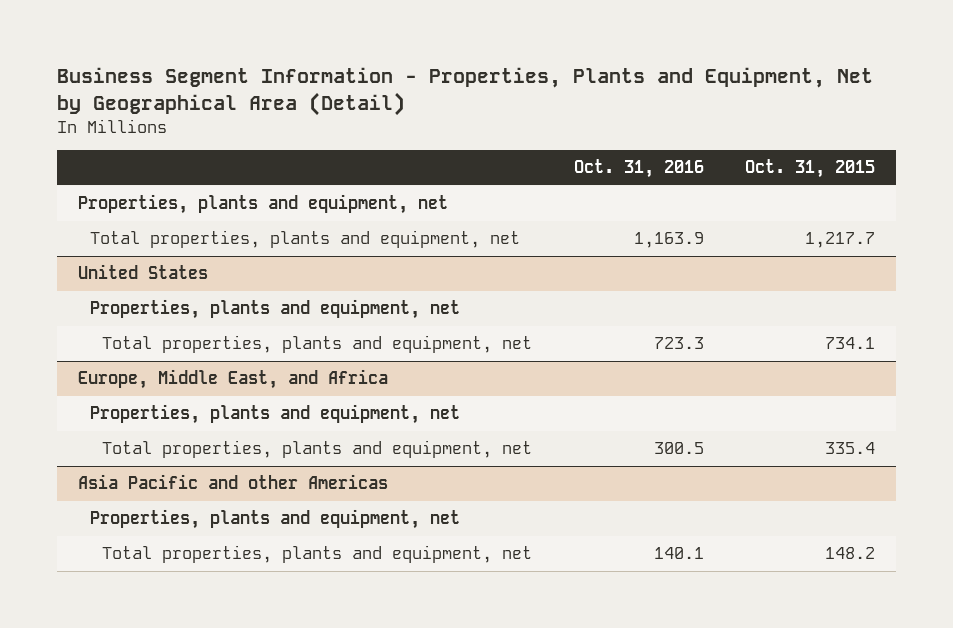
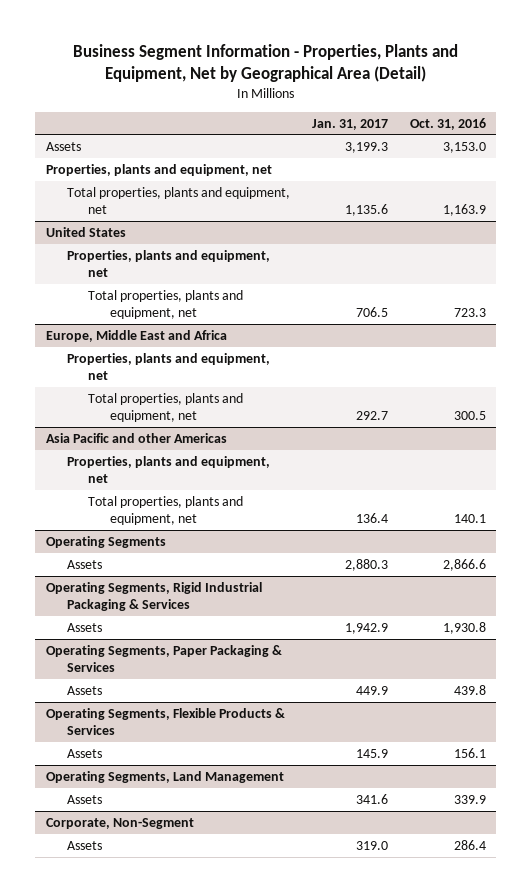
- | Oct. 31, 2016 | Oct. 31, 2015
+ | Jan. 31, 2017 | Oct. 31, 2016
+ Assets | 3,199.3 | 3,153.0
- Europe, Middle East, and Africa
+ Europe, Middle East and Africa
+ Operating Segments
+ Assets | 2,880.3 | 2,866.6
+ Operating Segments, Rigid Industrial Packaging & Services
+ Assets | 1,942.9 | 1,930.8
+ Operating Segments, Paper Packaging & Services
+ Assets | 449.9 | 439.8
+ Operating Segments, Flexible Products & Services
+ Assets | 145.9 | 156.1
+ Operating Segments, Land Management
+ Assets | 341.6 | 339.9
+ Corporate, Non-Segment
+ Assets | 319.0 | 286.4

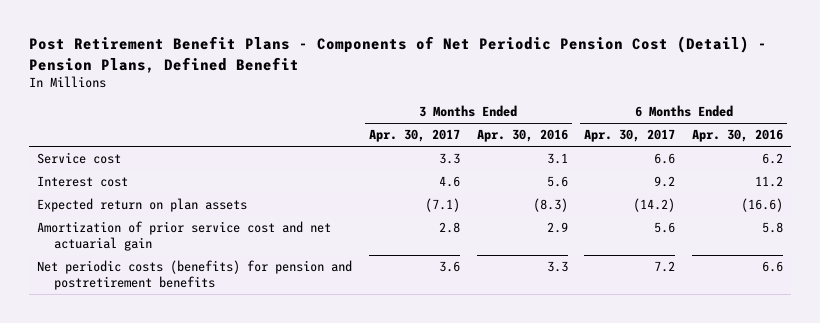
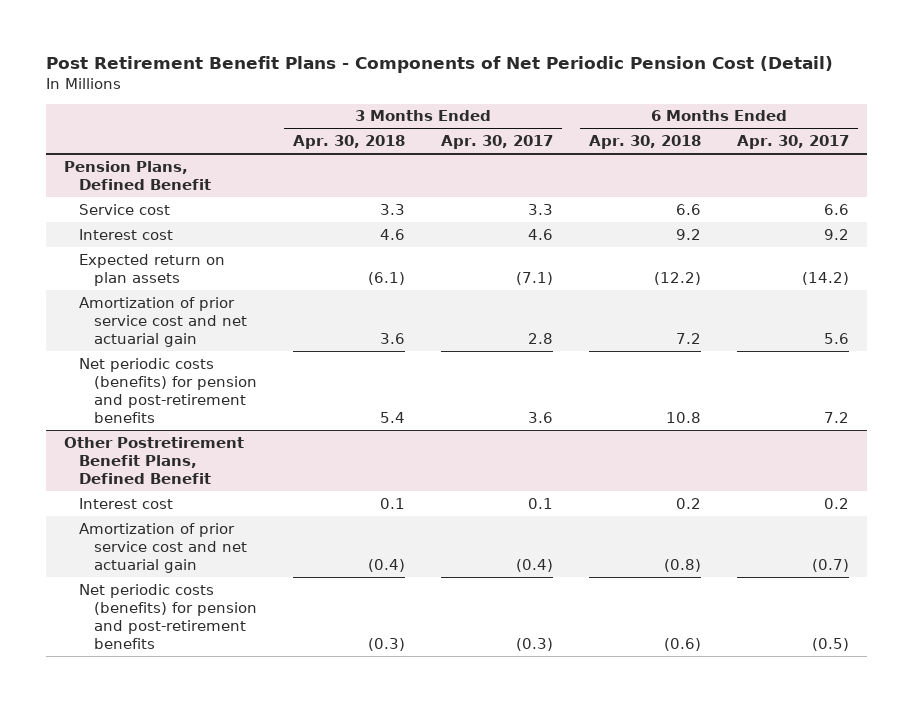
- Post Retirement Benefit Plans - Components of Net Periodic Pension Cost (Detail) - Pension Plans, Defined Benefit
+ Post Retirement Benefit Plans - Components of Net Periodic Pension Cost (Detail)
- | 3 Months Ended Apr. 30, 2017 | 3 Months Ended Apr. 30, 2016 | 6 Months Ended Apr. 30, 2017 | 6 Months Ended Apr. 30, 2016
+ | 3 Months Ended Apr. 30, 2018 | 3 Months Ended Apr. 30, 2017 | 6 Months Ended Apr. 30, 2018 | 6 Months Ended Apr. 30, 2017
+ Pension Plans, Defined Benefit
- Net periodic costs (benefits) for pension and postretirement benefits | 3.6 | 3.3 | 7.2 | 6.6
+ Net periodic costs (benefits) for pension and post-retirement benefits | 5.4 | 3.6 | 10.8 | 7.2
+ Other Postretirement Benefit Plans, Defined Benefit
+ Interest cost | 0.1 | 0.1 | 0.2 | 0.2
+ Amortization of prior service cost and net actuarial gain | (0.4) | (0.4) | (0.8) | (0.7)
+ Net periodic costs (benefits) for pension and post-retirement benefits | (0.3) | (0.3) | (0.6) | (0.5)

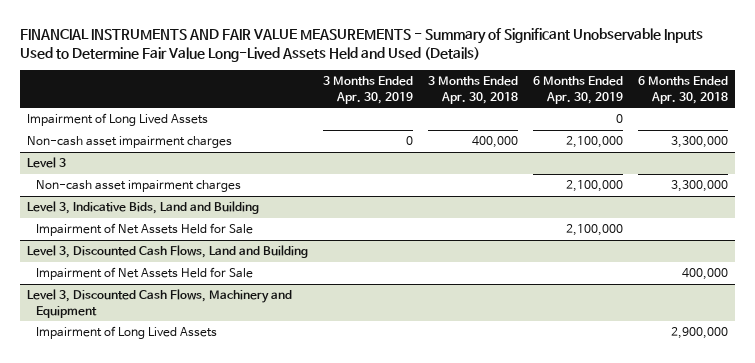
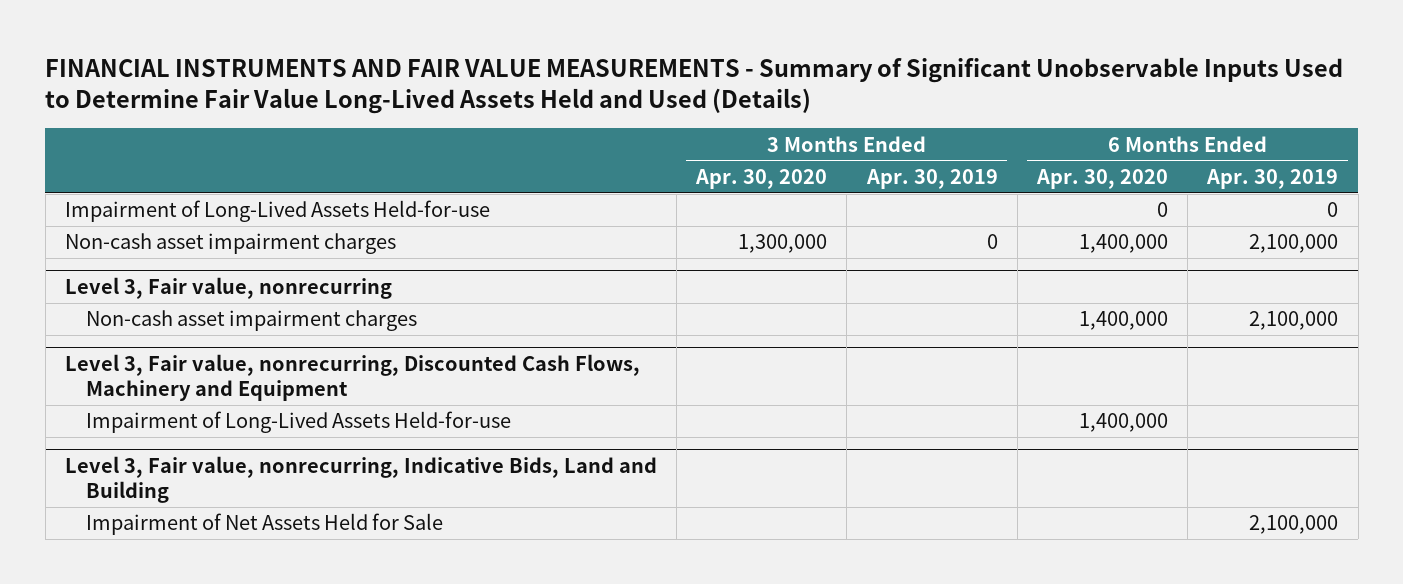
- | 3 Months Ended Apr. 30, 2019 | 3 Months Ended Apr. 30, 2018 | 6 Months Ended Apr. 30, 2019 | 6 Months Ended Apr. 30, 2018
+ | 3 Months Ended Apr. 30, 2020 | 3 Months Ended Apr. 30, 2019 | 6 Months Ended Apr. 30, 2020 | 6 Months Ended Apr. 30, 2019
- Impairment of Long Lived Assets | | | 0 |
+ Impairment of Long-Lived Assets Held-for-use | | | 0 | 0
- Level 3
+ Level 3, Fair value, nonrecurring
- Level 3, Indicative Bids, Land and Building
+ Level 3, Fair value, nonrecurring, Discounted Cash Flows, Machinery and Equipment
+ Impairment of Long-Lived Assets Held-for-use | | | 1,400,000 |
+ Level 3, Fair value, nonrecurring, Indicative Bids, Land and Building
- Level 3, Discounted Cash Flows, Land and Building
- Impairment of Net Assets Held for Sale | | | | 400,000
- Level 3, Discounted Cash Flows, Machinery and Equipment
- Impairment of Long Lived Assets | | | | 2,900,000

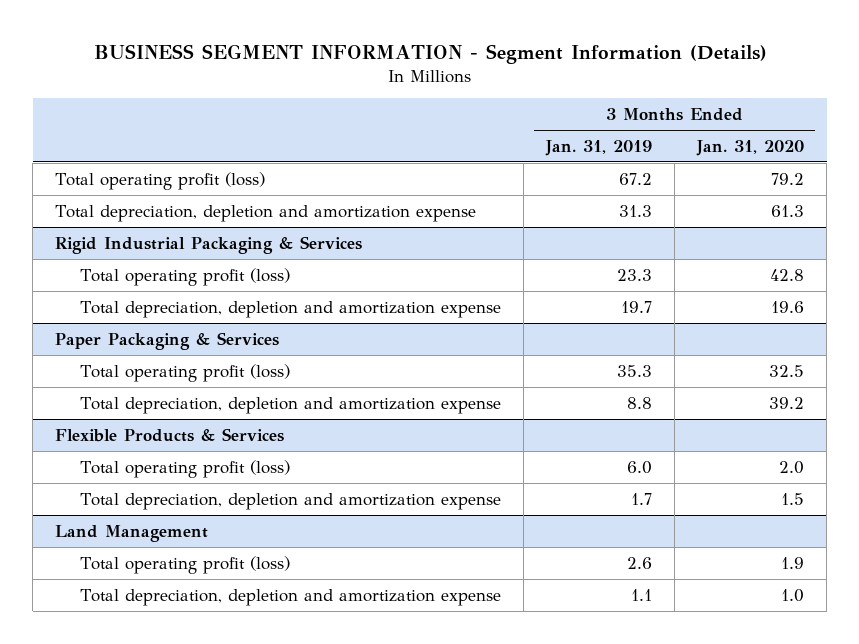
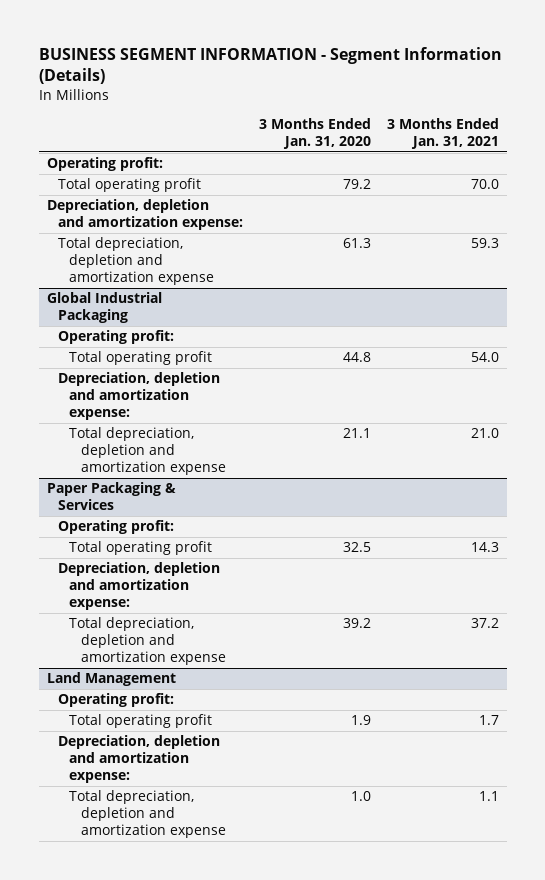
- | 3 Months Ended Jan. 31, 2019 | 3 Months Ended Jan. 31, 2020
+ | 3 Months Ended Jan. 31, 2020 | 3 Months Ended Jan. 31, 2021
- Total operating profit (loss) | 67.2 | 79.2
+ Operating profit:
+ Total operating profit | 79.2 | 70.0
+ Depreciation, depletion and amortization expense:
- Rigid Industrial Packaging & Services
- Total operating profit (loss) | 23.3 | 42.8
- Total depreciation, depletion and amortization expense | 19.7 | 19.6
+ Global Industrial Packaging
+ Operating profit:
+ Total operating profit | 44.8 | 54.0
+ Depreciation, depletion and amortization expense:
+ Total depreciation, depletion and amortization expense | 21.1 | 21.0
@ Paper Packaging & Services
- Total operating profit (loss) | 35.3 | 32.5
+ Operating profit:
+ Total operating profit | 32.5 | 14.3
+ Depreciation, depletion and amortization expense:
- Flexible Products & Services
- Total operating profit (loss) | 6.0 | 2.0
- Total depreciation, depletion and amortization expense | 1.7 | 1.5
@ Land Management
- Total operating profit (loss) | 2.6 | 1.9
+ Operating profit:
+ Total operating profit | 1.9 | 1.7
+ Depreciation, depletion and amortization expense:

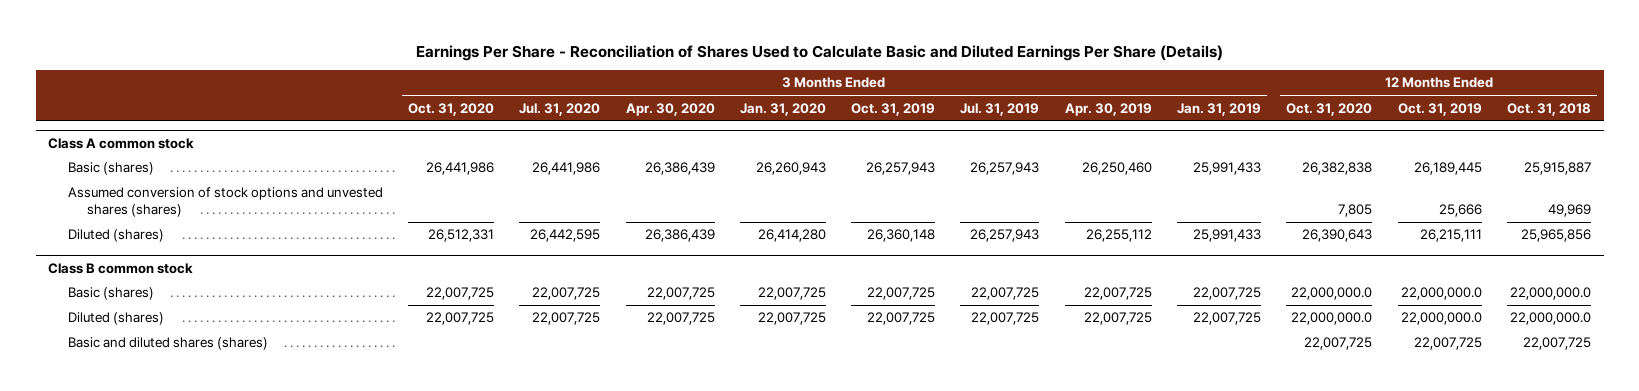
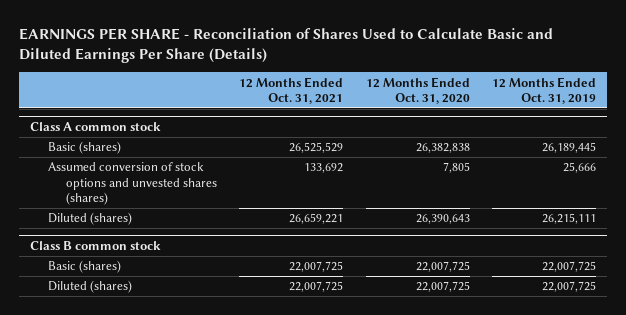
- Earnings Per Share - Reconciliation of Shares Used to Calculate Basic and Diluted Earnings Per Share (Details)
+ EARNINGS PER SHARE - Reconciliation of Shares Used to Calculate Basic and Diluted Earnings Per Share (Details)
- | 3 Months Ended Oct. 31, 2020 | 3 Months Ended Jul. 31, 2020 | 3 Months Ended Apr. 30, 2020 | 3 Months Ended Jan. 31, 2020 | 3 Months Ended Oct. 31, 2019 | 3 Months Ended Jul. 31, 2019 | 3 Months Ended Apr. 30, 2019 | 3 Months Ended Jan. 31, 2019 | 12 Months Ended Oct. 31, 2020 | 12 Months Ended Oct. 31, 2019 | 12 Months Ended Oct. 31, 2018
+ | 12 Months Ended Oct. 31, 2021 | 12 Months Ended Oct. 31, 2020 | 12 Months Ended Oct. 31, 2019
@ Class B common stock
- Basic (shares) | 22,007,725 | 22,007,725 | 22,007,725 | 22,007,725 | 22,007,725 | 22,007,725 | 22,007,725 | 22,007,725 | 22,000,000.0 | 22,000,000.0 | 22,000,000.0
- Diluted (shares) | 22,007,725 | 22,007,725 | 22,007,725 | 22,007,725 | 22,007,725 | 22,007,725 | 22,007,725 | 22,007,725 | 22,000,000.0 | 22,000,000.0 | 22,000,000.0
- Basic and diluted shares (shares) | | | | | | | | | 22,007,725 | 22,007,725 | 22,007,725
+ Basic (shares) | 22,007,725 | 22,007,725 | 22,007,725
+ Diluted (shares) | 22,007,725 | 22,007,725 | 22,007,725

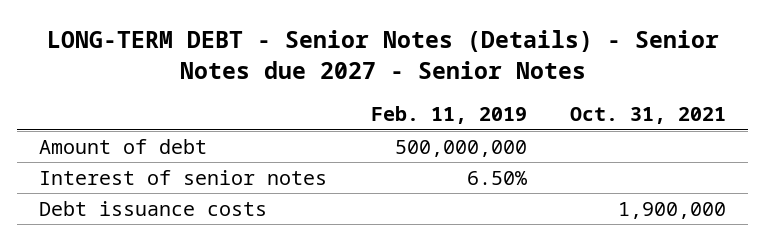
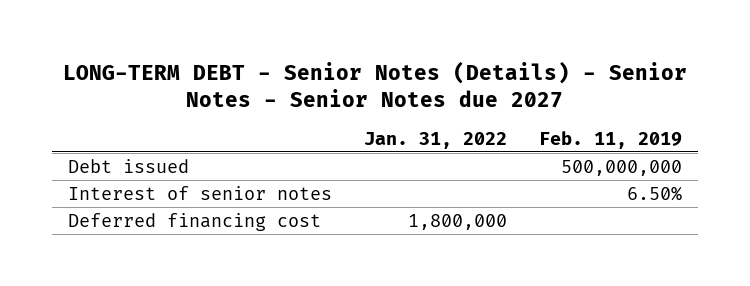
- LONG-TERM DEBT - Senior Notes (Details) - Senior Notes due 2027 - Senior Notes
+ LONG-TERM DEBT - Senior Notes (Details) - Senior Notes - Senior Notes due 2027
- | Feb. 11, 2019 | Oct. 31, 2021
+ | Jan. 31, 2022 | Feb. 11, 2019
- Amount of debt | 500,000,000 |
+ Debt issued | | 500,000,000
- Debt issuance costs | | 1,900,000
+ Deferred financing cost | 1,800,000 |

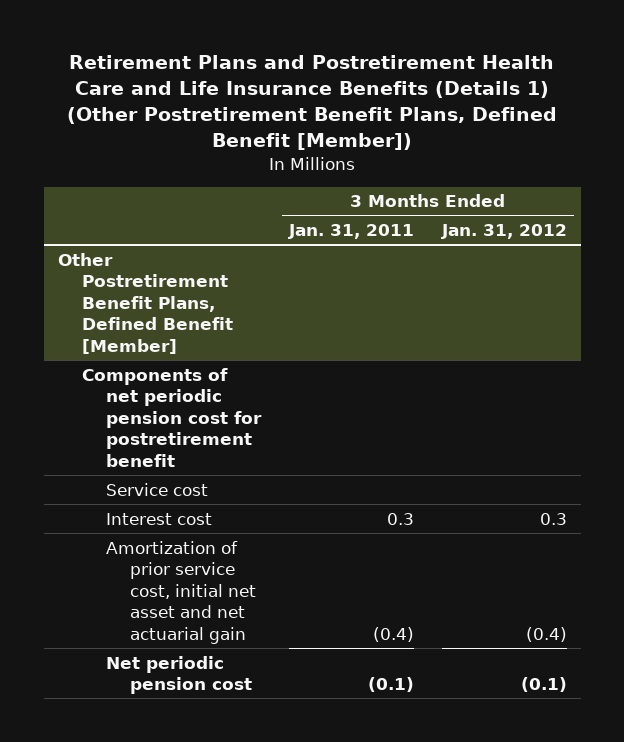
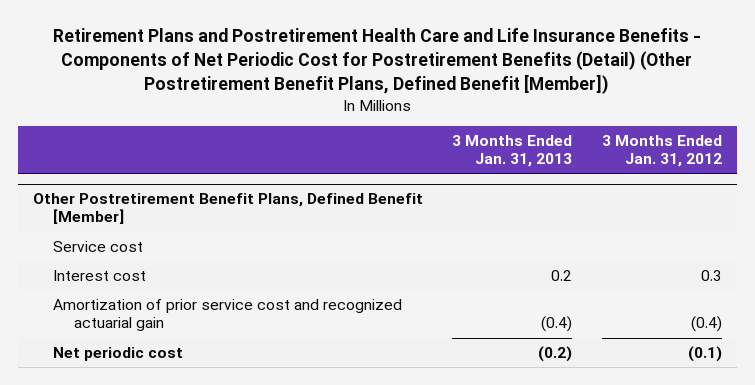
- Retirement Plans and Postretirement Health Care and Life Insurance Benefits (Details 1) (Other Postretirement Benefit Plans, Defined Benefit [Member])
+ Retirement Plans and Postretirement Health Care and Life Insurance Benefits - Components of Net Periodic Cost for Postretirement Benefits (Detail) (Other Postretirement Benefit Plans, Defined Benefit [Member])
- | 3 Months Ended Jan. 31, 2011 | 3 Months Ended Jan. 31, 2012
+ | 3 Months Ended Jan. 31, 2013 | 3 Months Ended Jan. 31, 2012
@ Other Postretirement Benefit Plans, Defined Benefit [Member]
- Components of net periodic pension cost for postretirement benefit
- Amortization of prior service cost, initial net asset and net actuarial gain | (0.4) | (0.4)
- Net periodic pension cost | (0.1) | (0.1)
+ Amortization of prior service cost and recognized actuarial gain | (0.4) | (0.4)
+ Net periodic cost | (0.2) | (0.1)

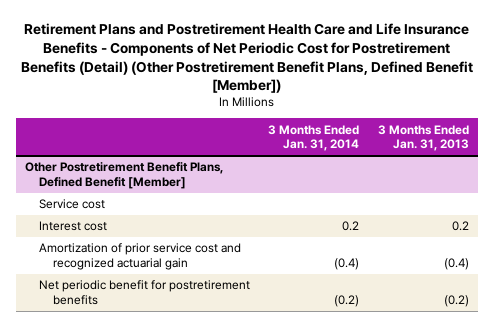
- | 3 Months Ended Jan. 31, 2013 | 3 Months Ended Jan. 31, 2012
+ | 3 Months Ended Jan. 31, 2014 | 3 Months Ended Jan. 31, 2013
@ Other Postretirement Benefit Plans, Defined Benefit [Member]
- Net periodic cost | (0.2) | (0.1)
+ Net periodic benefit for postretirement benefits | (0.2) | (0.2)

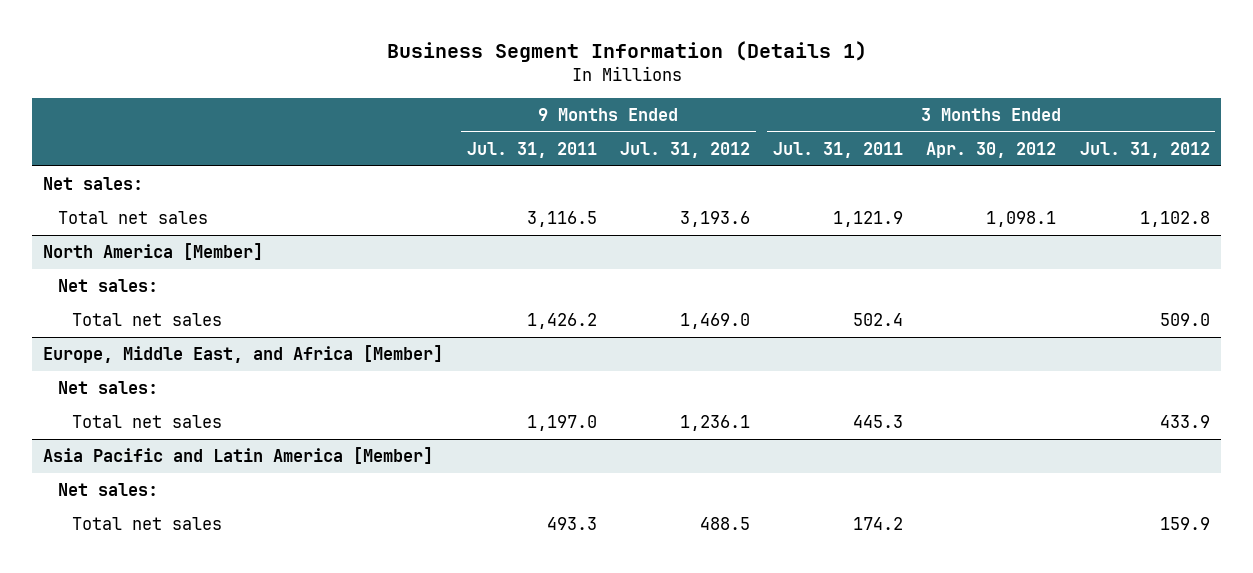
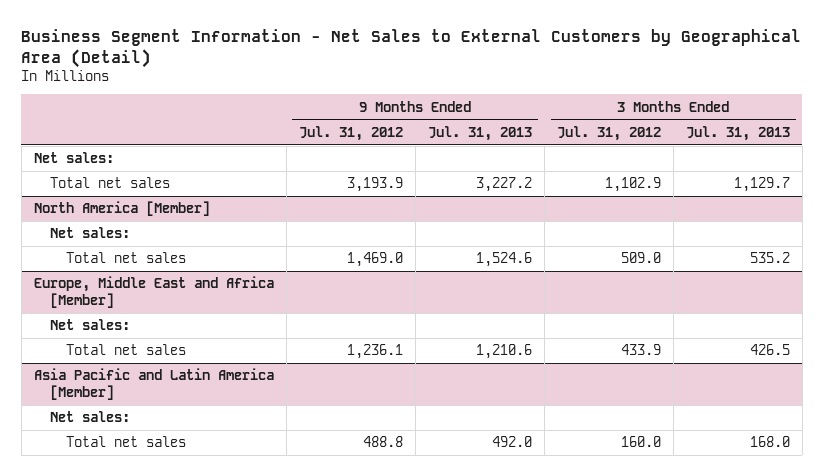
- Business Segment Information (Details 1)
+ Business Segment Information - Net Sales to External Customers by Geographical Area (Detail)
- | 9 Months Ended Jul. 31, 2011 | 9 Months Ended Jul. 31, 2012 | 3 Months Ended Jul. 31, 2011 | 3 Months Ended Apr. 30, 2012 | 3 Months Ended Jul. 31, 2012
+ | 9 Months Ended Jul. 31, 2012 | 9 Months Ended Jul. 31, 2013 | 3 Months Ended Jul. 31, 2012 | 3 Months Ended Jul. 31, 2013
- Total net sales | 3,116.5 | 3,193.6 | 1,121.9 | 1,098.1 | 1,102.8
+ Total net sales | 3,193.9 | 3,227.2 | 1,102.9 | 1,129.7
- Europe, Middle East, and Africa [Member]
+ Europe, Middle East and Africa [Member]
@ Asia Pacific and Latin America [Member]
- Total net sales | 493.3 | 488.5 | 174.2 | | 159.9
+ Total net sales | 488.8 | 492.0 | 160.0 | 168.0

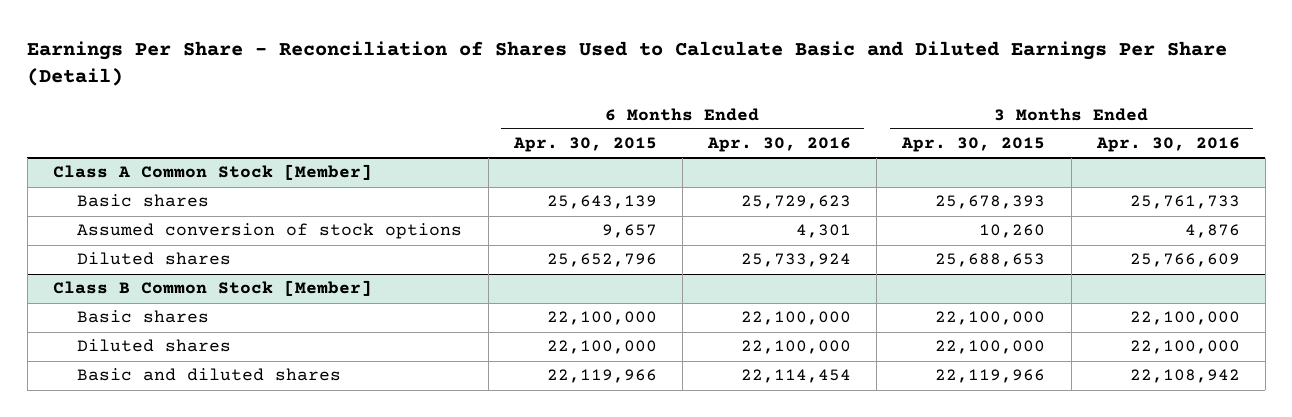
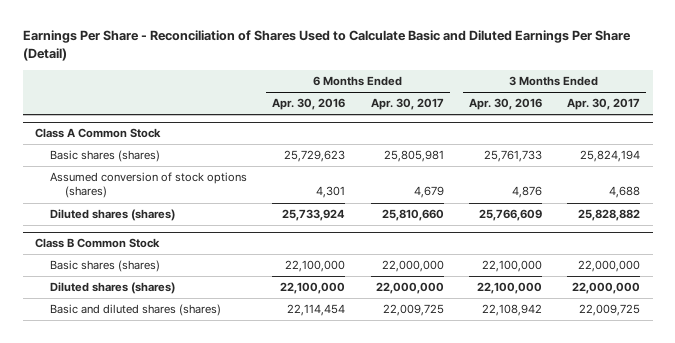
- | 6 Months Ended Apr. 30, 2015 | 6 Months Ended Apr. 30, 2016 | 3 Months Ended Apr. 30, 2015 | 3 Months Ended Apr. 30, 2016
+ | 6 Months Ended Apr. 30, 2016 | 6 Months Ended Apr. 30, 2017 | 3 Months Ended Apr. 30, 2016 | 3 Months Ended Apr. 30, 2017
- Class A Common Stock [Member]
- Basic shares | 25,643,139 | 25,729,623 | 25,678,393 | 25,761,733
- Assumed conversion of stock options | 9,657 | 4,301 | 10,260 | 4,876
- Diluted shares | 25,652,796 | 25,733,924 | 25,688,653 | 25,766,609
- Class B Common Stock [Member]
- Basic shares | 22,100,000 | 22,100,000 | 22,100,000 | 22,100,000
- Diluted shares | 22,100,000 | 22,100,000 | 22,100,000 | 22,100,000
- Basic and diluted shares | 22,119,966 | 22,114,454 | 22,119,966 | 22,108,942
+ Class A Common Stock
+ Basic shares (shares) | 25,729,623 | 25,805,981 | 25,761,733 | 25,824,194
+ Assumed conversion of stock options (shares) | 4,301 | 4,679 | 4,876 | 4,688
+ Diluted shares (shares) | 25,733,924 | 25,810,660 | 25,766,609 | 25,828,882
+ Class B Common Stock
+ Basic shares (shares) | 22,100,000 | 22,000,000 | 22,100,000 | 22,000,000
+ Diluted shares (shares) | 22,100,000 | 22,000,000 | 22,100,000 | 22,000,000
+ Basic and diluted shares (shares) | 22,114,454 | 22,009,725 | 22,108,942 | 22,009,725

